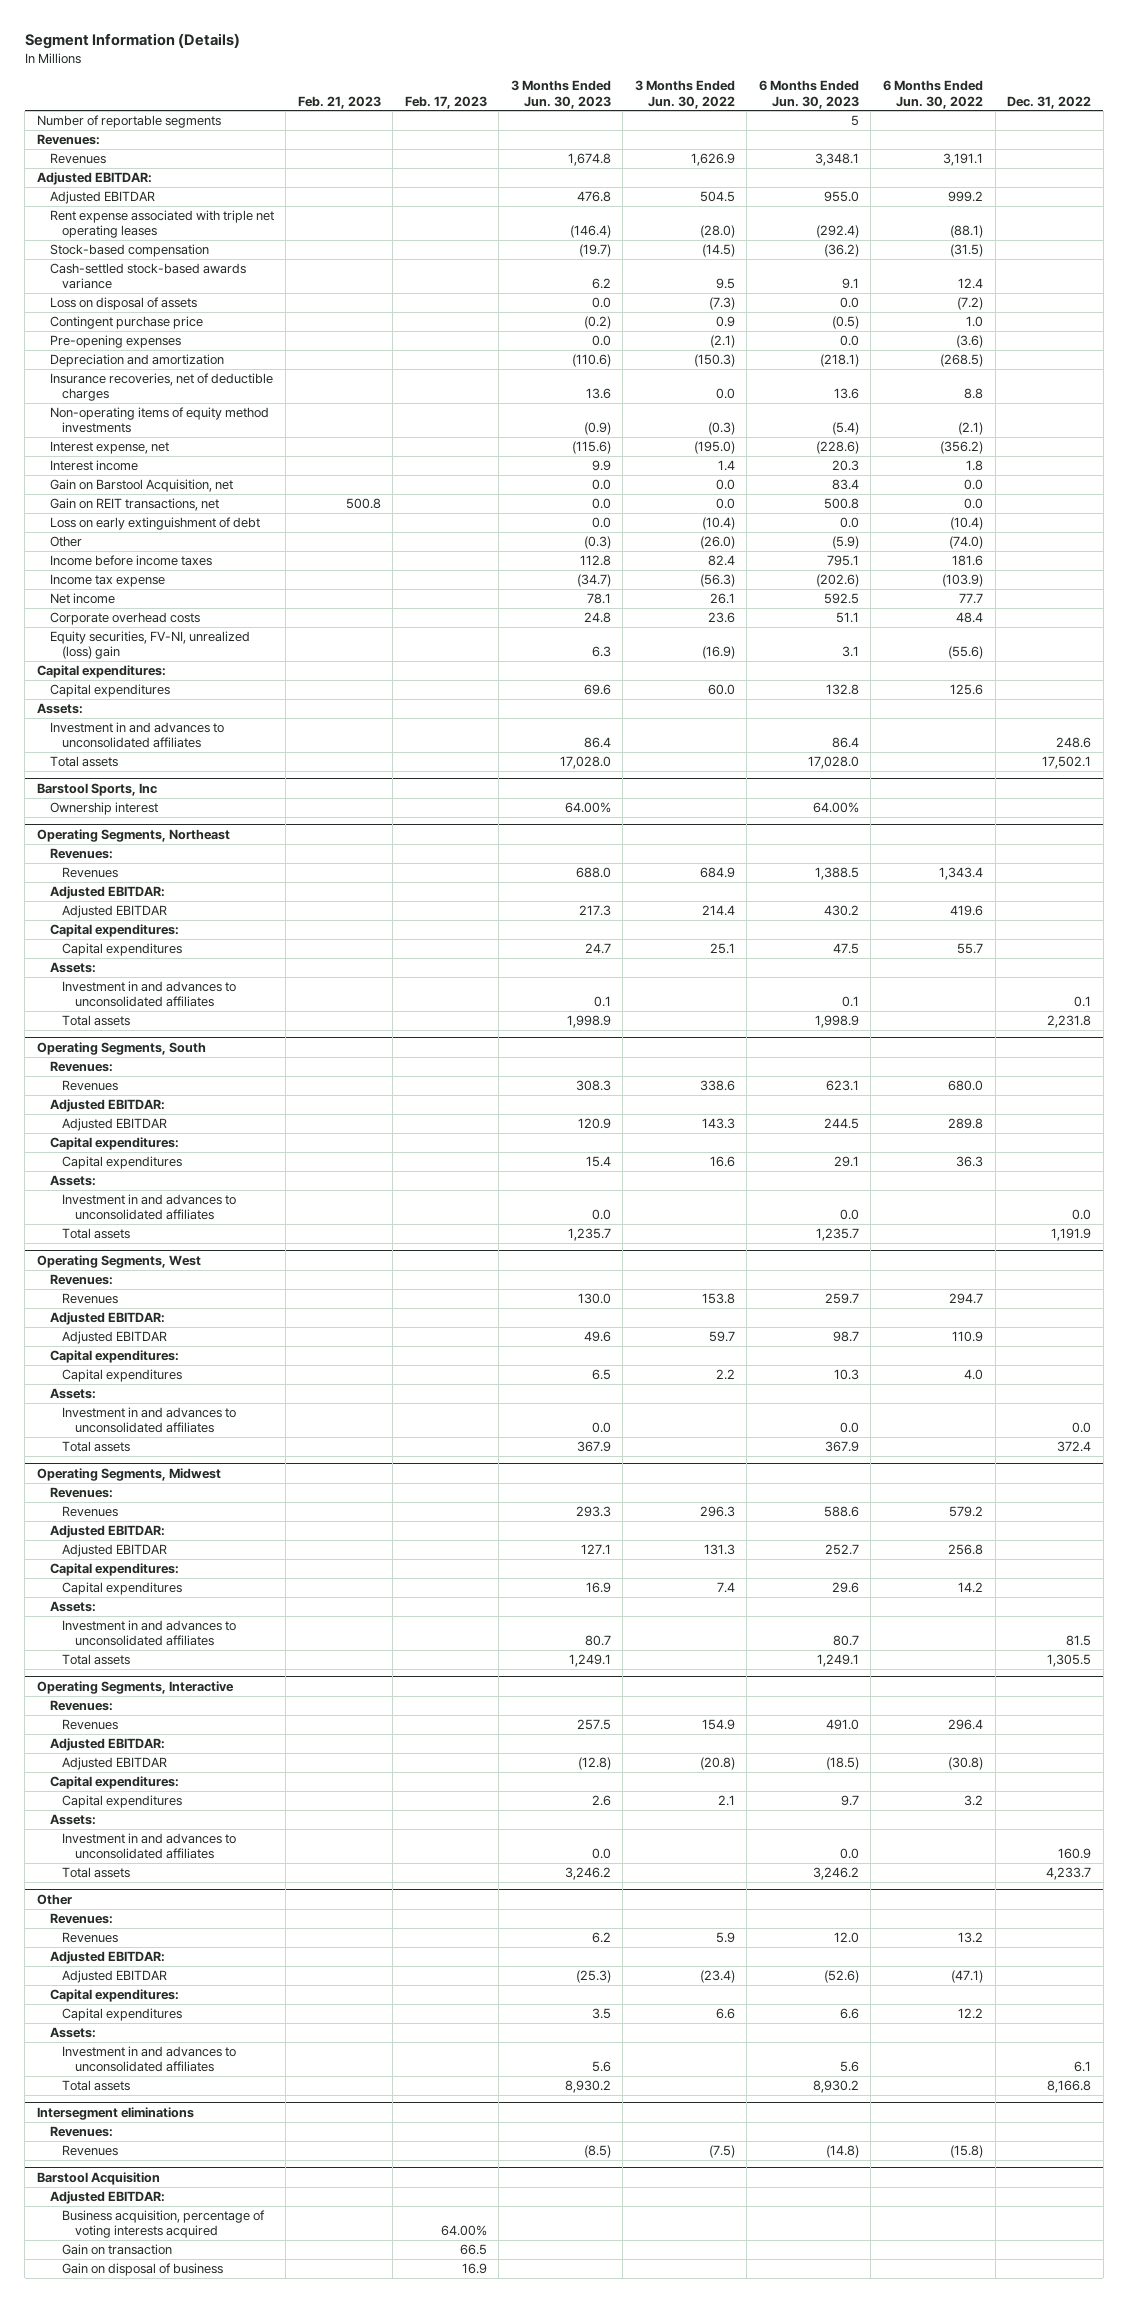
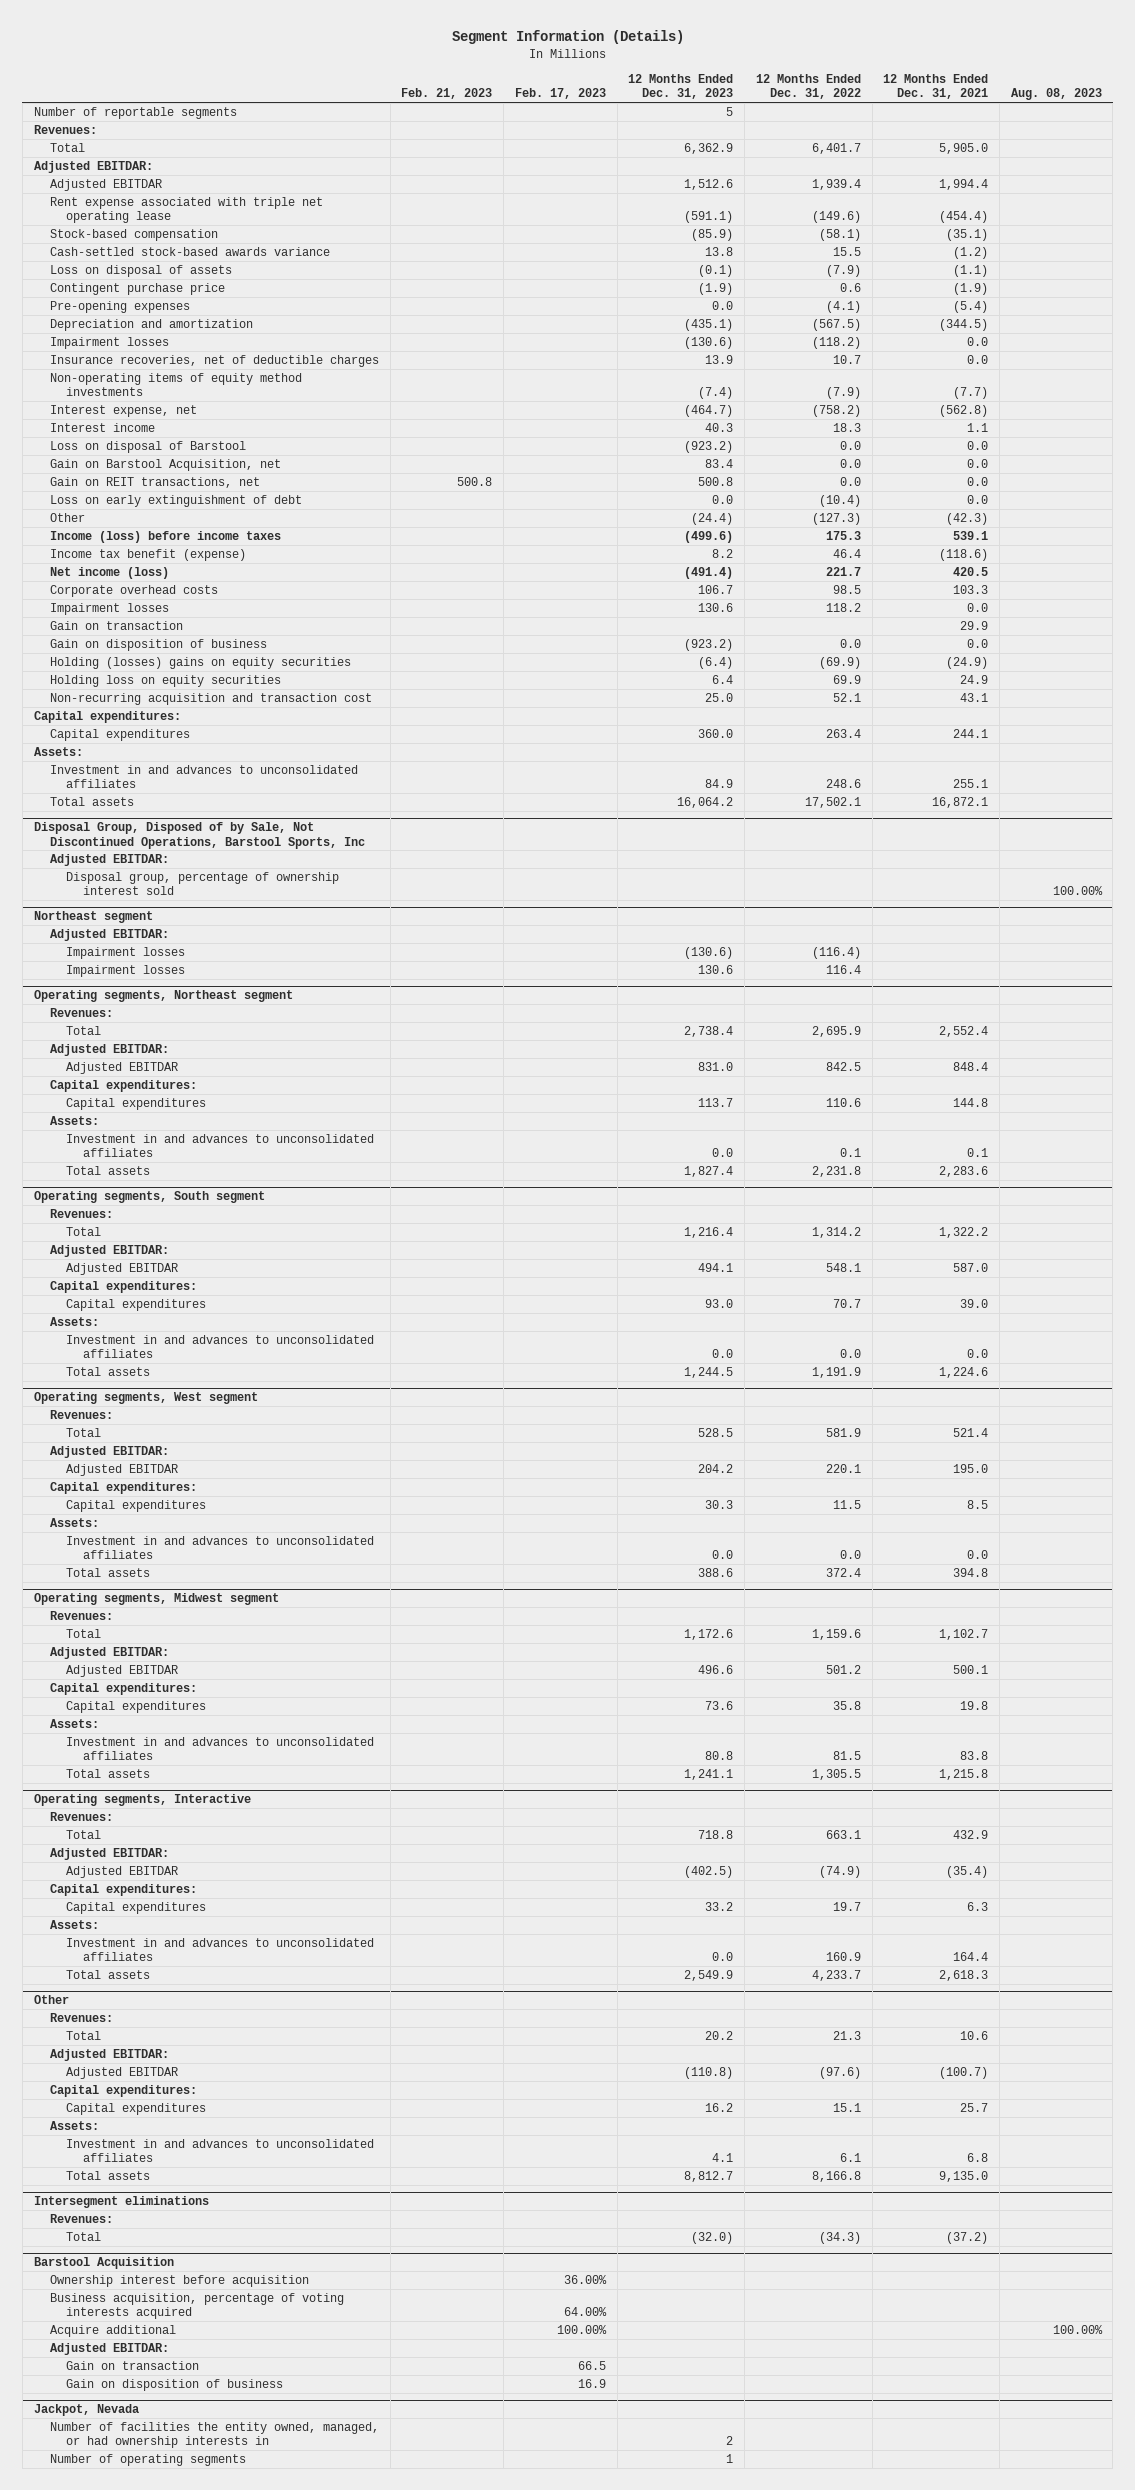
- | Feb. 21, 2023 | Feb. 17, 2023 | 3 Months Ended Jun. 30, 2023 | 3 Months Ended Jun. 30, 2022 | 6 Months Ended Jun. 30, 2023 | 6 Months Ended Jun. 30, 2022 | Dec. 31, 2022
+ | Feb. 21, 2023 | Feb. 17, 2023 | 12 Months Ended Dec. 31, 2023 | 12 Months Ended Dec. 31, 2022 | 12 Months Ended Dec. 31, 2021 | Aug. 08, 2023
- Revenues | | | 1,674.8 | 1,626.9 | 3,348.1 | 3,191.1 |
+ Total | | | 6,362.9 | 6,401.7 | 5,905.0 |
- Rent expense associated with triple net operating leases | | | (146.4) | (28.0) | (292.4) | (88.1) |
+ Rent expense associated with triple net operating lease | | | (591.1) | (149.6) | (454.4) |
+ Impairment losses | | | (130.6) | (118.2) | 0.0 |
+ Loss on disposal of Barstool | | | (923.2) | 0.0 | 0.0 |
- Income before income taxes | | | 112.8 | 82.4 | 795.1 | 181.6 |
- Income tax expense | | | (34.7) | (56.3) | (202.6) | (103.9) |
- Net income | | | 78.1 | 26.1 | 592.5 | 77.7 |
+ Income (loss) before income taxes | | | (499.6) | 175.3 | 539.1 |
+ Income tax benefit (expense) | | | 8.2 | 46.4 | (118.6) |
+ Net income (loss) | | | (491.4) | 221.7 | 420.5 |
- Equity securities, FV-NI, unrealized (loss) gain | | | 6.3 | (16.9) | 3.1 | (55.6) |
+ Impairment losses | | | 130.6 | 118.2 | 0.0 |
+ Gain on transaction | | | | | 29.9 |
+ Gain on disposition of business | | | (923.2) | 0.0 | 0.0 |
+ Holding (losses) gains on equity securities | | | (6.4) | (69.9) | (24.9) |
+ Holding loss on equity securities | | | 6.4 | 69.9 | 24.9 |
+ Non-recurring acquisition and transaction cost | | | 25.0 | 52.1 | 43.1 |
- Barstool Sports, Inc
- Ownership interest | | | 64.00% | | 64.00% | |
- Operating Segments, Northeast
+ Disposal Group, Disposed of by Sale, Not Discontinued Operations, Barstool Sports, Inc
+ Adjusted EBITDAR:
+ Disposal group, percentage of ownership interest sold | | | | | | 100.00%
+ Northeast segment
+ Adjusted EBITDAR:
+ Impairment losses | | | (130.6) | (116.4) | |
+ Impairment losses | | | 130.6 | 116.4 | |
+ Operating segments, Northeast segment
- Revenues | | | 688.0 | 684.9 | 1,388.5 | 1,343.4 |
+ Total | | | 2,738.4 | 2,695.9 | 2,552.4 |
- Operating Segments, South
+ Operating segments, South segment
- Revenues | | | 308.3 | 338.6 | 623.1 | 680.0 |
+ Total | | | 1,216.4 | 1,314.2 | 1,322.2 |
- Operating Segments, West
+ Operating segments, West segment
- Revenues | | | 130.0 | 153.8 | 259.7 | 294.7 |
+ Total | | | 528.5 | 581.9 | 521.4 |
- Operating Segments, Midwest
+ Operating segments, Midwest segment
- Revenues | | | 293.3 | 296.3 | 588.6 | 579.2 |
+ Total | | | 1,172.6 | 1,159.6 | 1,102.7 |
- Operating Segments, Interactive
+ Operating segments, Interactive
- Revenues | | | 257.5 | 154.9 | 491.0 | 296.4 |
+ Total | | | 718.8 | 663.1 | 432.9 |
@ Other
- Revenues | | | 6.2 | 5.9 | 12.0 | 13.2 |
+ Total | | | 20.2 | 21.3 | 10.6 |
@ Intersegment eliminations
- Revenues | | | (8.5) | (7.5) | (14.8) | (15.8) |
+ Total | | | (32.0) | (34.3) | (37.2) |
@ Barstool Acquisition
+ Ownership interest before acquisition | | 36.00% | | | |
+ Acquire additional | | 100.00% | | | | 100.00%
moved down: Adjusted EBITDAR:
- Gain on disposal of business | | 16.9 | | | | |
+ Gain on disposition of business | | 16.9 | | | |
+ Jackpot, Nevada
+ Number of facilities the entity owned, managed, or had ownership interests in | | | 2 | | |
+ Number of operating segments | | | 1 | | |

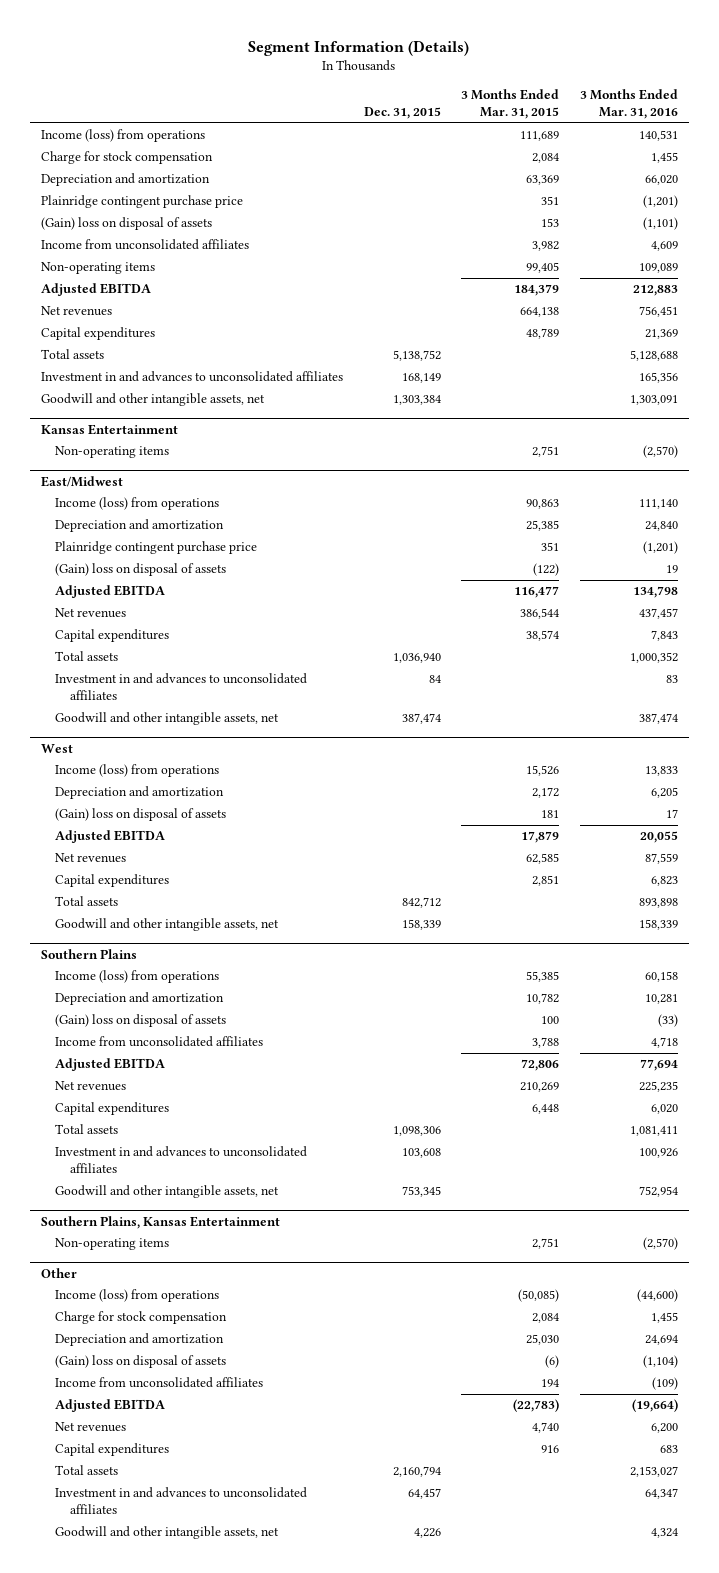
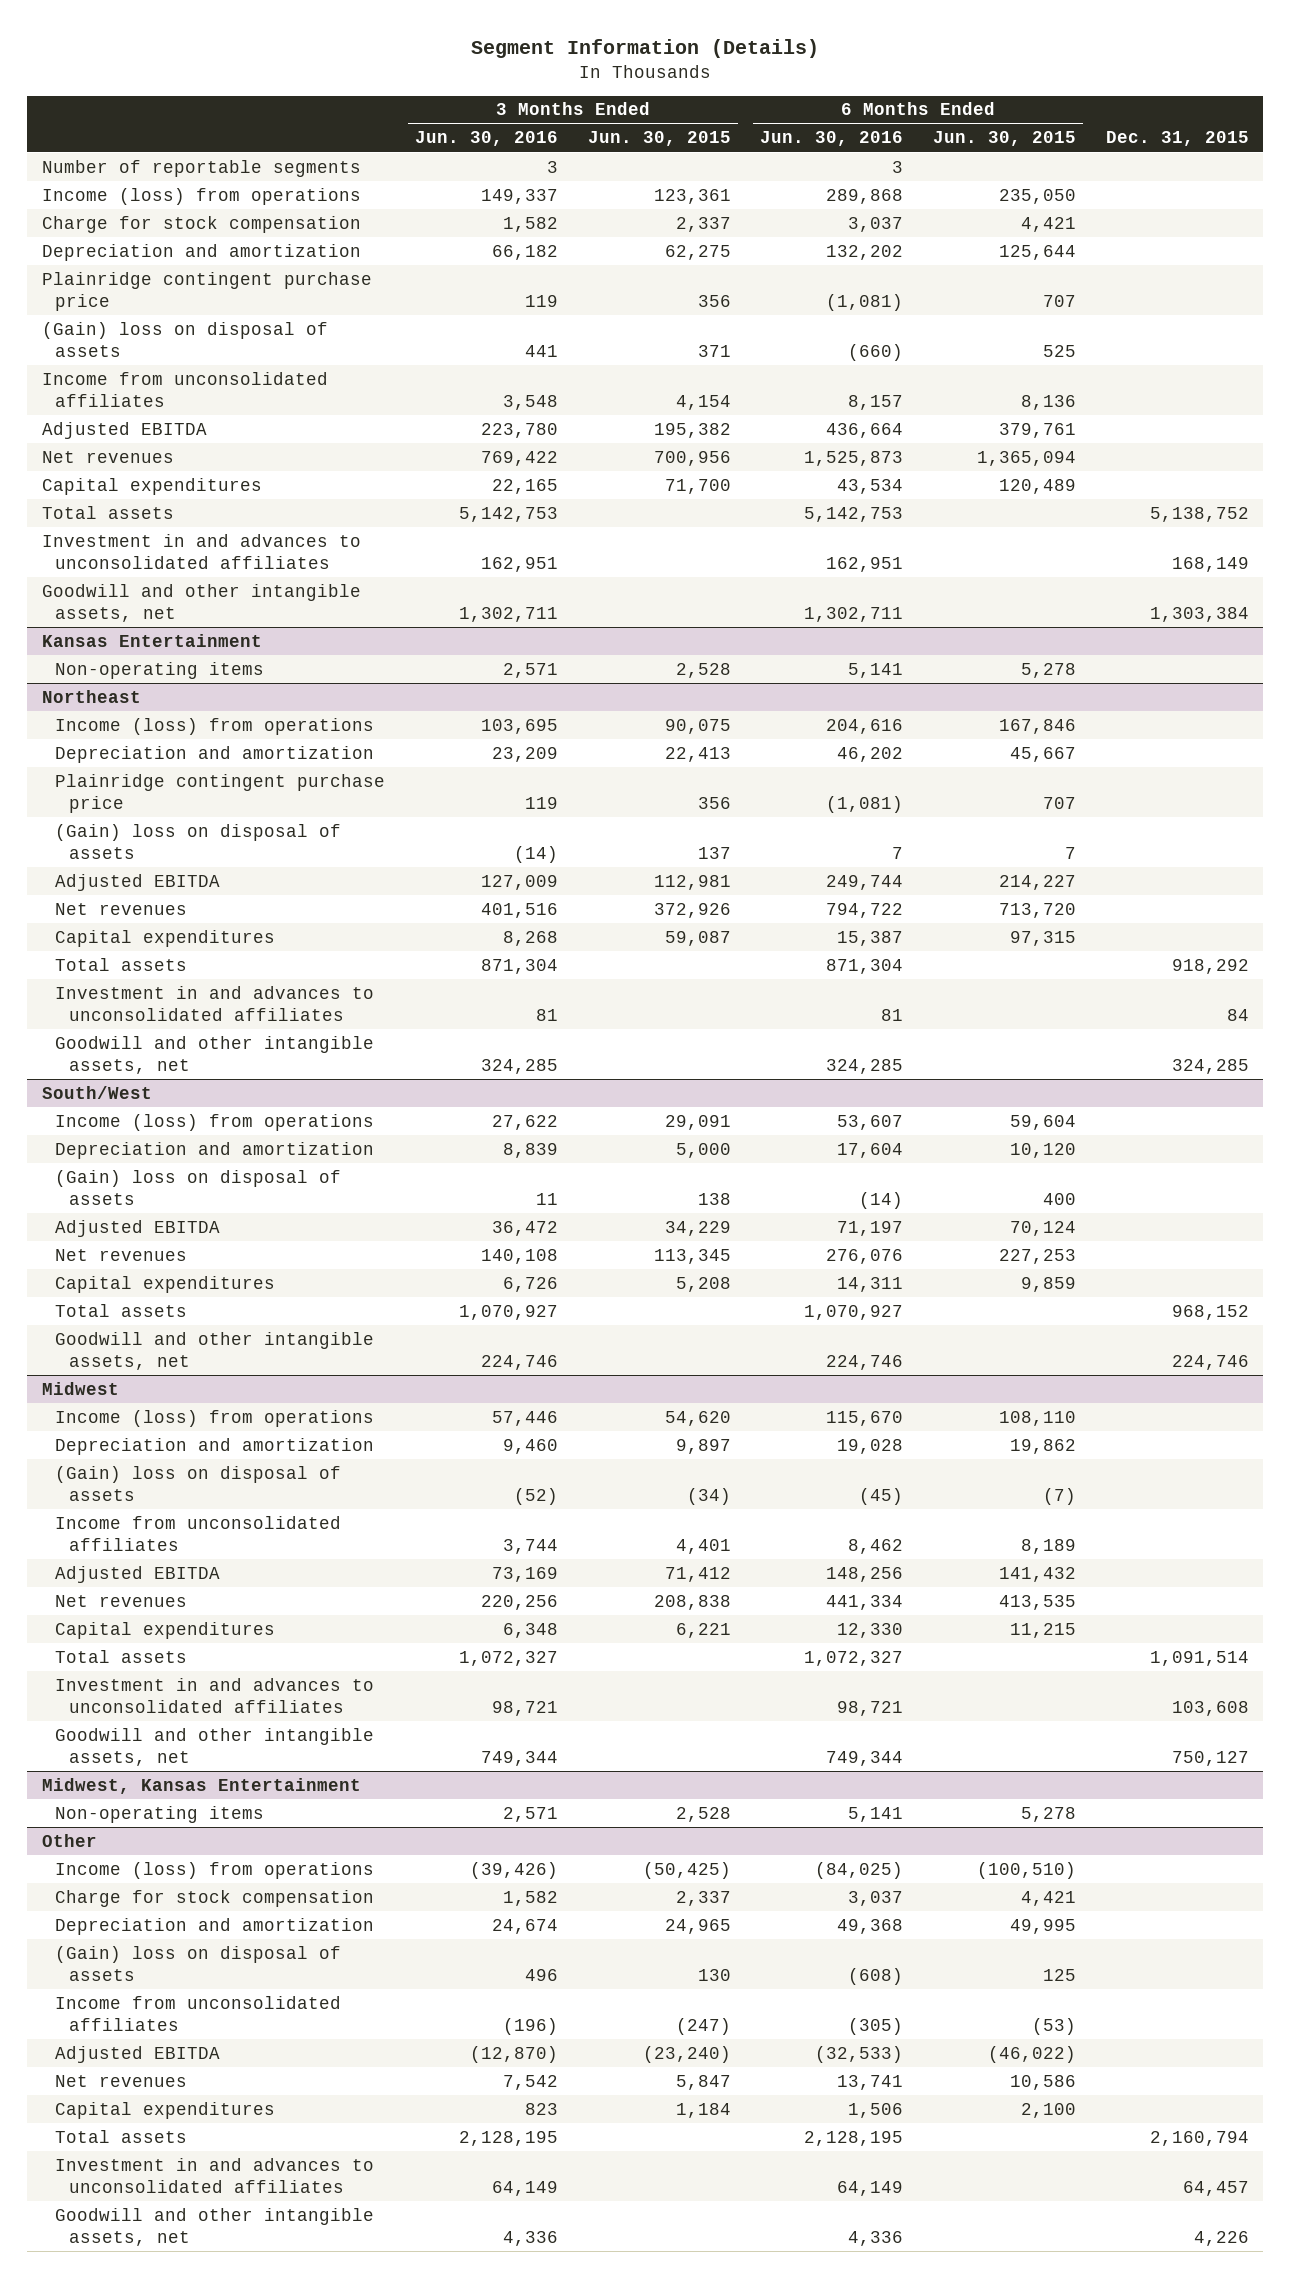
- | Dec. 31, 2015 | 3 Months Ended Mar. 31, 2015 | 3 Months Ended Mar. 31, 2016
+ | 3 Months Ended Jun. 30, 2016 | 3 Months Ended Jun. 30, 2015 | 6 Months Ended Jun. 30, 2016 | 6 Months Ended Jun. 30, 2015 | Dec. 31, 2015
+ Number of reportable segments | 3 | | 3 | |
- Non-operating items | | 99,405 | 109,089
- East/Midwest
+ Northeast
- Total assets | 1,036,940 | | 1,000,352
+ Total assets | 871,304 | | 871,304 | | 918,292
- Goodwill and other intangible assets, net | 387,474 | | 387,474
- West
- Income (loss) from operations | | 15,526 | 13,833
- Depreciation and amortization | | 2,172 | 6,205
- (Gain) loss on disposal of assets | | 181 | 17
- Adjusted EBITDA | | 17,879 | 20,055
- Net revenues | | 62,585 | 87,559
- Capital expenditures | | 2,851 | 6,823
- Total assets | 842,712 | | 893,898
- Goodwill and other intangible assets, net | 158,339 | | 158,339
- Southern Plains
+ Goodwill and other intangible assets, net | 324,285 | | 324,285 | | 324,285
+ South/West
+ Income (loss) from operations | 27,622 | 29,091 | 53,607 | 59,604 |
+ Depreciation and amortization | 8,839 | 5,000 | 17,604 | 10,120 |
+ (Gain) loss on disposal of assets | 11 | 138 | (14) | 400 |
+ Adjusted EBITDA | 36,472 | 34,229 | 71,197 | 70,124 |
+ Net revenues | 140,108 | 113,345 | 276,076 | 227,253 |
+ Capital expenditures | 6,726 | 5,208 | 14,311 | 9,859 |
+ Total assets | 1,070,927 | | 1,070,927 | | 968,152
+ Goodwill and other intangible assets, net | 224,746 | | 224,746 | | 224,746
+ Midwest
- Total assets | 1,098,306 | | 1,081,411
+ Total assets | 1,072,327 | | 1,072,327 | | 1,091,514
- Goodwill and other intangible assets, net | 753,345 | | 752,954
- Southern Plains, Kansas Entertainment
- Non-operating items | | 2,751 | (2,570)
+ Goodwill and other intangible assets, net | 749,344 | | 749,344 | | 750,127
+ Midwest, Kansas Entertainment
+ Non-operating items | 2,571 | 2,528 | 5,141 | 5,278 |

